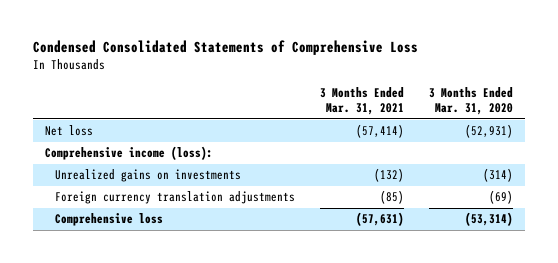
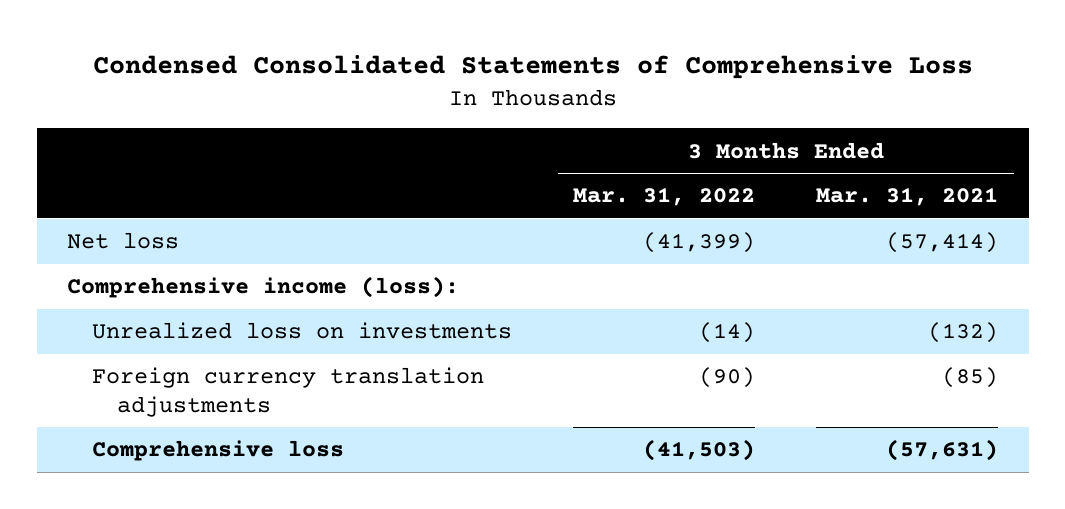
- | 3 Months Ended Mar. 31, 2021 | 3 Months Ended Mar. 31, 2020
+ | 3 Months Ended Mar. 31, 2022 | 3 Months Ended Mar. 31, 2021
- Unrealized gains on investments | (132) | (314)
+ Unrealized loss on investments | (14) | (132)

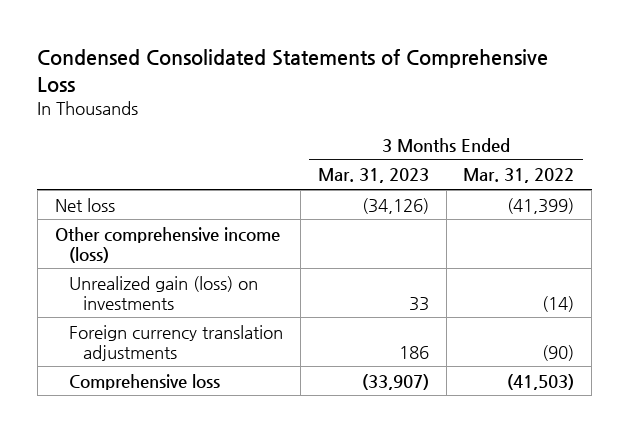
- | 3 Months Ended Mar. 31, 2022 | 3 Months Ended Mar. 31, 2021
+ | 3 Months Ended Mar. 31, 2023 | 3 Months Ended Mar. 31, 2022
- Comprehensive income (loss):
- Unrealized loss on investments | (14) | (132)
+ Other comprehensive income (loss)
+ Unrealized gain (loss) on investments | 33 | (14)

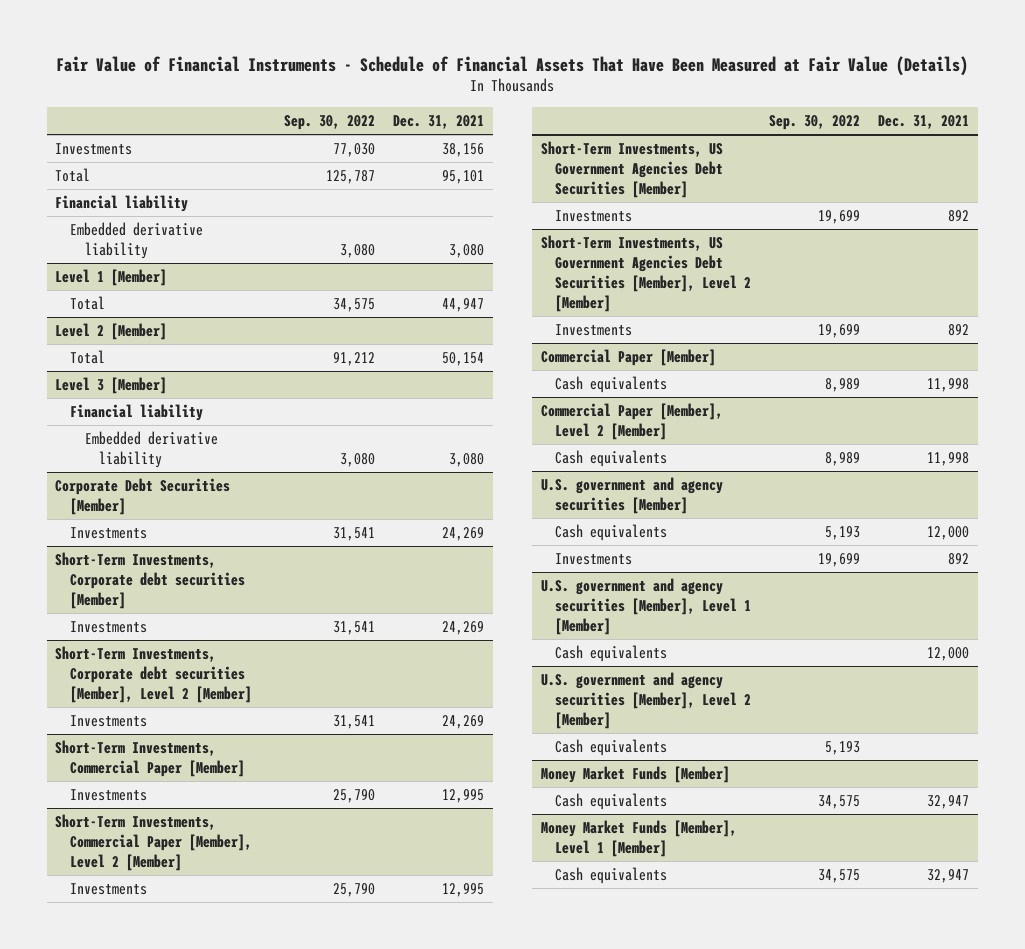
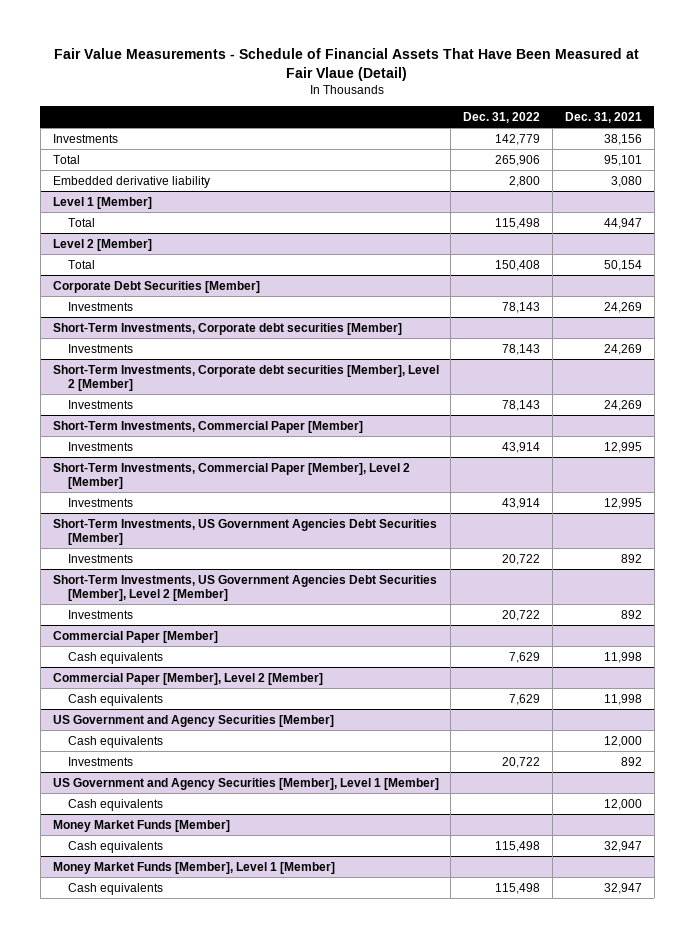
- Fair Value of Financial Instruments - Schedule of Financial Assets That Have Been Measured at Fair Value (Details)
+ Fair Value Measurements - Schedule of Financial Assets That Have Been Measured at Fair Vlaue (Detail)
- | Sep. 30, 2022 | Dec. 31, 2021
+ | Dec. 31, 2022 | Dec. 31, 2021
- Financial liability
- Level 3 [Member]
- Financial liability
- Embedded derivative liability | 3,080 | 3,080
- U.S. government and agency securities [Member]
+ US Government and Agency Securities [Member]
- U.S. government and agency securities [Member], Level 1 [Member]
+ US Government and Agency Securities [Member], Level 1 [Member]
- U.S. government and agency securities [Member], Level 2 [Member]
- Cash equivalents | 5,193 |

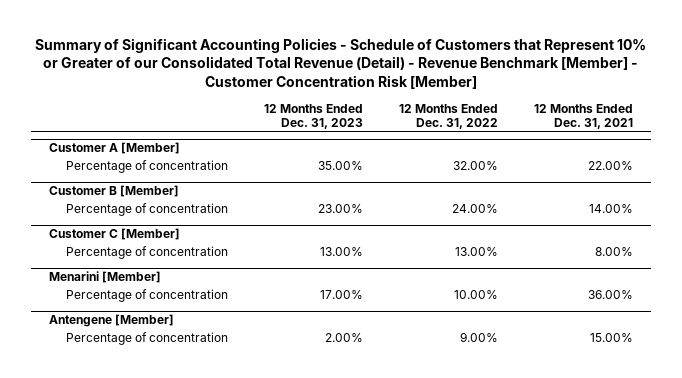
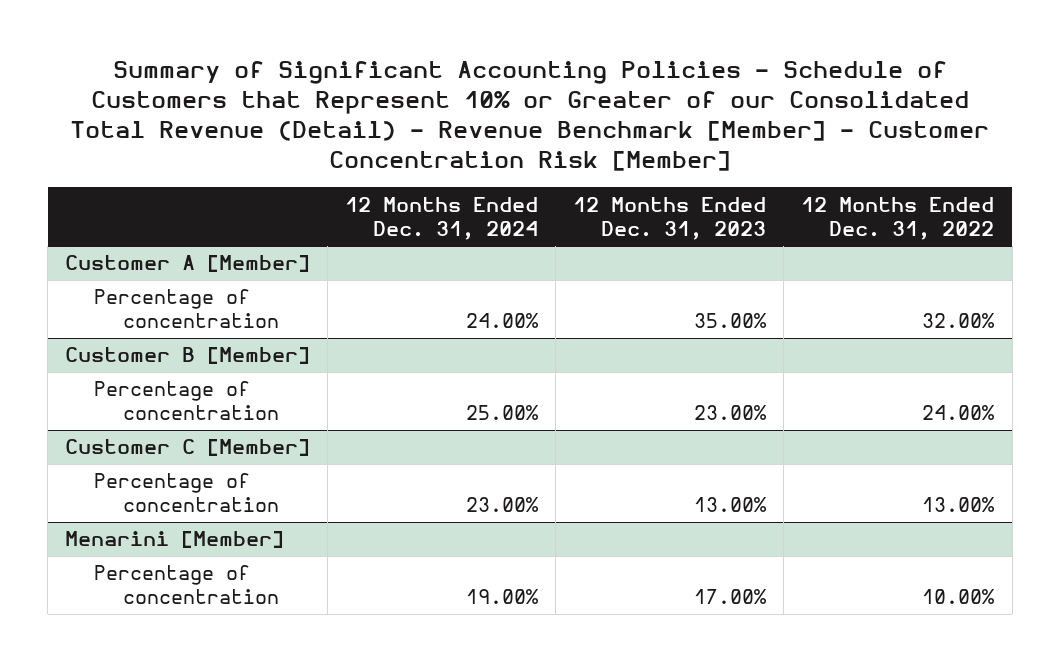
- | 12 Months Ended Dec. 31, 2023 | 12 Months Ended Dec. 31, 2022 | 12 Months Ended Dec. 31, 2021
+ | 12 Months Ended Dec. 31, 2024 | 12 Months Ended Dec. 31, 2023 | 12 Months Ended Dec. 31, 2022
- Antengene [Member]
- Percentage of concentration | 2.00% | 9.00% | 15.00%

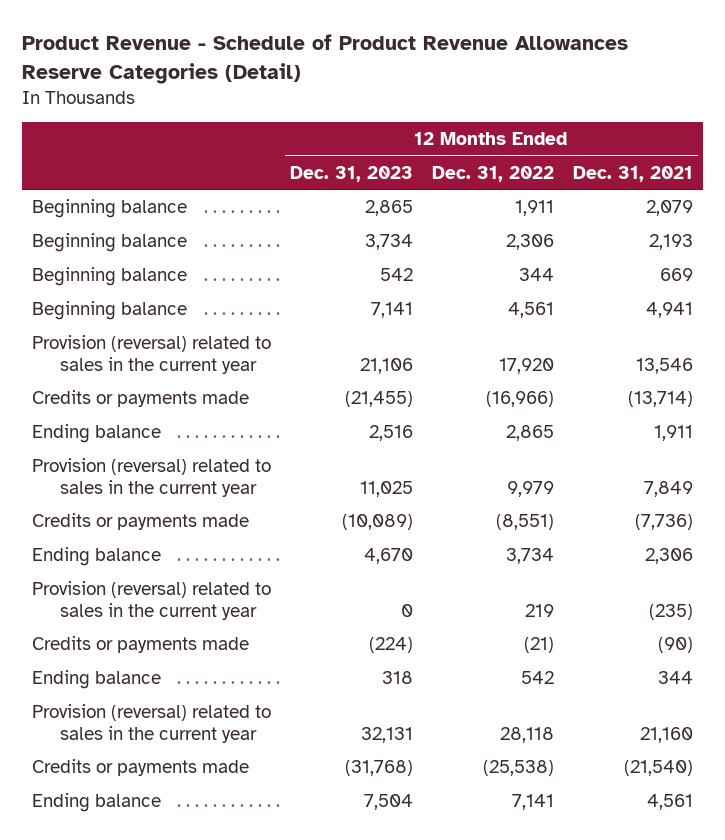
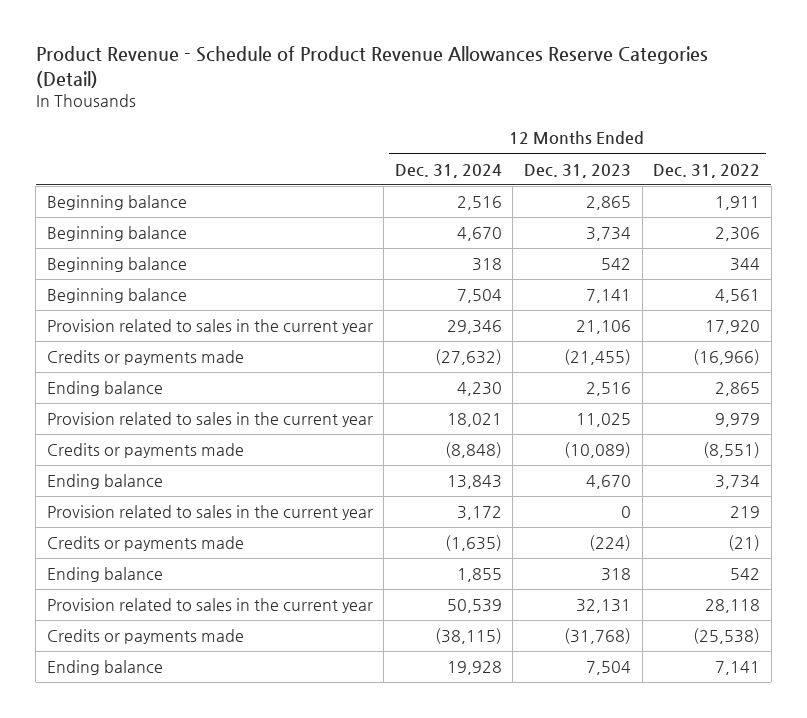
- | 12 Months Ended Dec. 31, 2023 | 12 Months Ended Dec. 31, 2022 | 12 Months Ended Dec. 31, 2021
+ | 12 Months Ended Dec. 31, 2024 | 12 Months Ended Dec. 31, 2023 | 12 Months Ended Dec. 31, 2022
- Provision (reversal) related to sales in the current year | 21,106 | 17,920 | 13,546
+ Provision related to sales in the current year | 29,346 | 21,106 | 17,920
- Provision (reversal) related to sales in the current year | 11,025 | 9,979 | 7,849
+ Provision related to sales in the current year | 18,021 | 11,025 | 9,979
- Provision (reversal) related to sales in the current year | 0 | 219 | (235)
+ Provision related to sales in the current year | 3,172 | 0 | 219
- Provision (reversal) related to sales in the current year | 32,131 | 28,118 | 21,160
+ Provision related to sales in the current year | 50,539 | 32,131 | 28,118

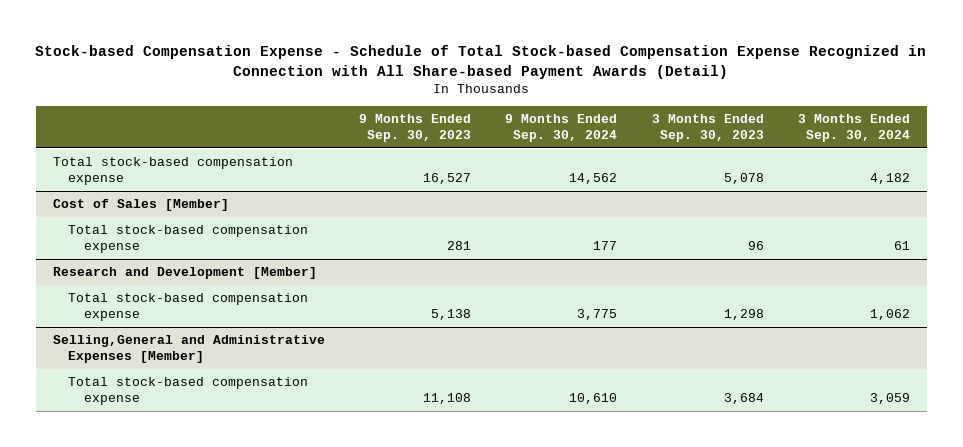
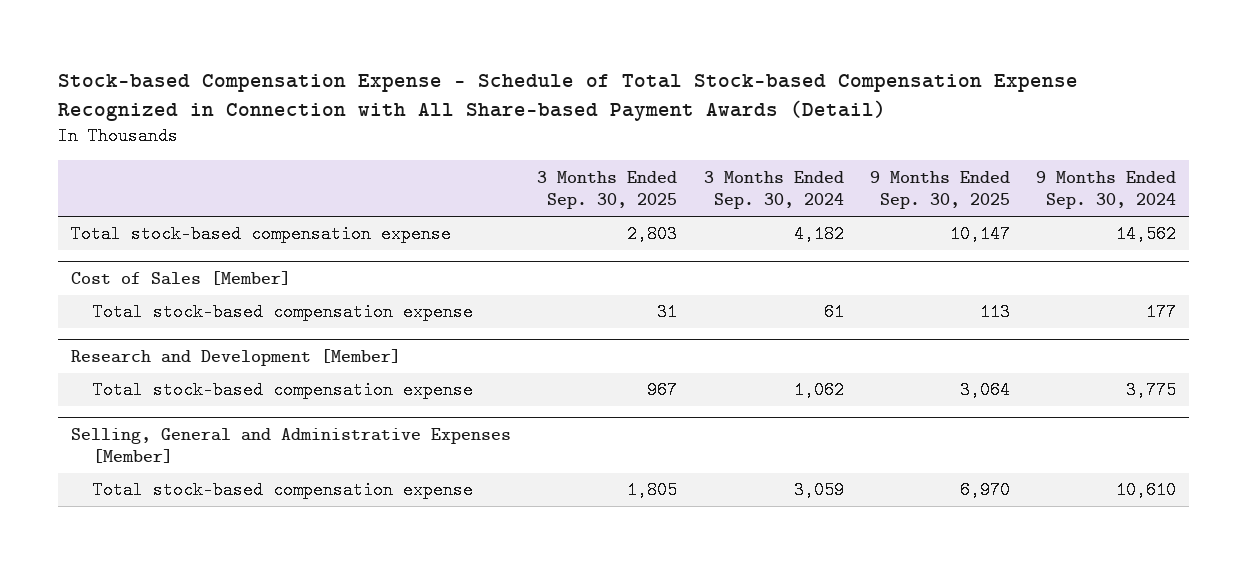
- | 9 Months Ended Sep. 30, 2023 | 9 Months Ended Sep. 30, 2024 | 3 Months Ended Sep. 30, 2023 | 3 Months Ended Sep. 30, 2024
+ | 3 Months Ended Sep. 30, 2025 | 3 Months Ended Sep. 30, 2024 | 9 Months Ended Sep. 30, 2025 | 9 Months Ended Sep. 30, 2024
- Selling,General and Administrative Expenses [Member]
+ Selling, General and Administrative Expenses [Member]

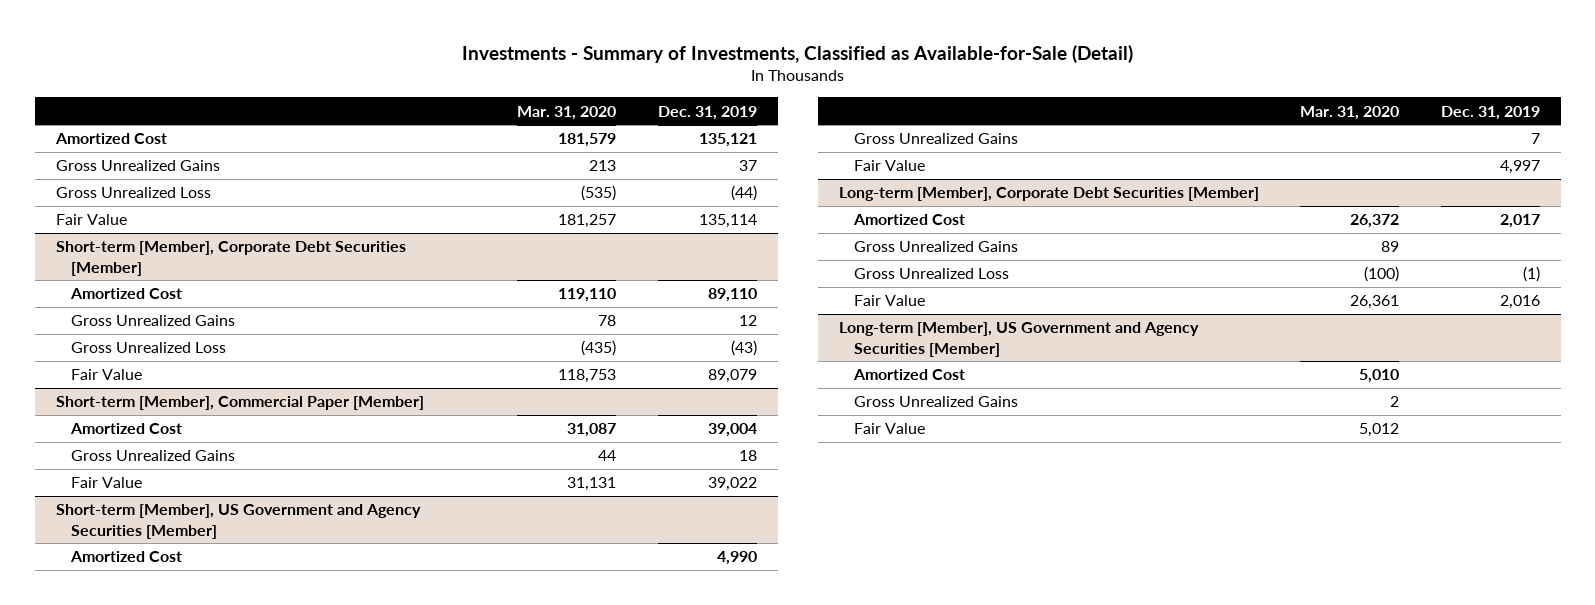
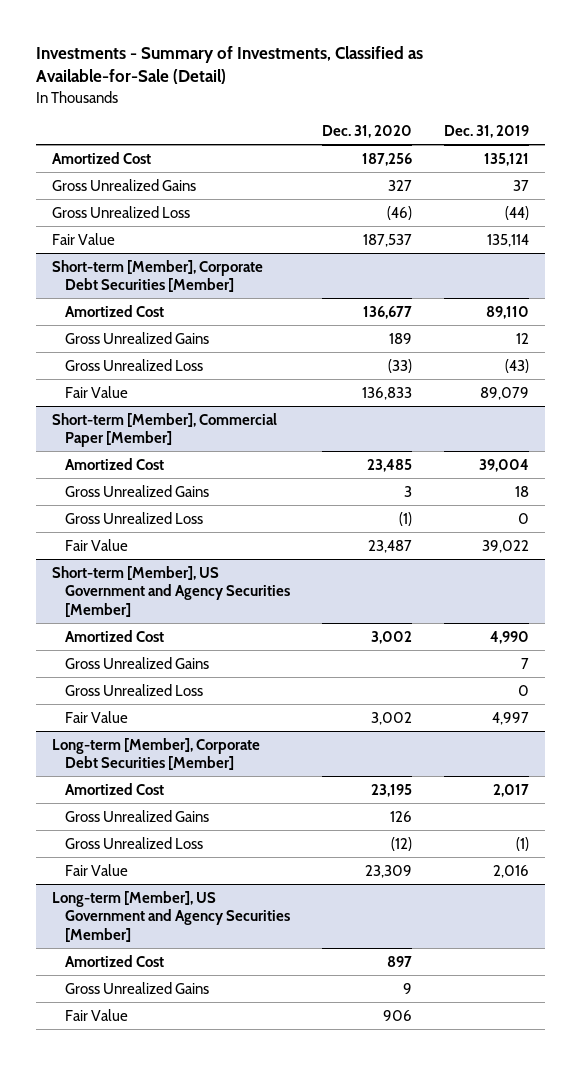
- | Mar. 31, 2020 | Dec. 31, 2019
+ | Dec. 31, 2020 | Dec. 31, 2019
@ Short-term [Member], Commercial Paper [Member]
+ Gross Unrealized Loss | (1) | 0
@ Short-term [Member], US Government and Agency Securities [Member]
+ Gross Unrealized Loss | | 0

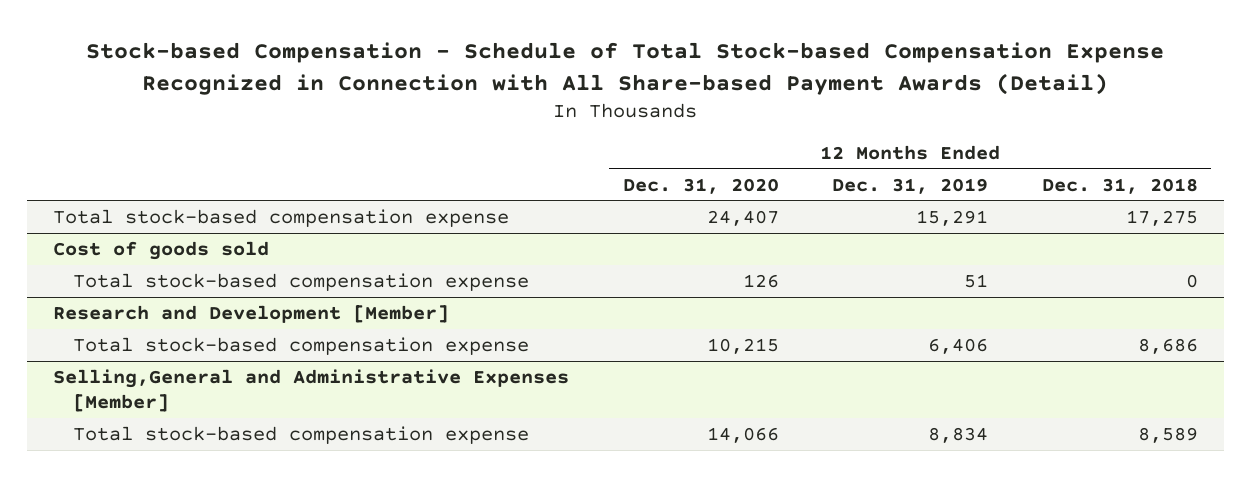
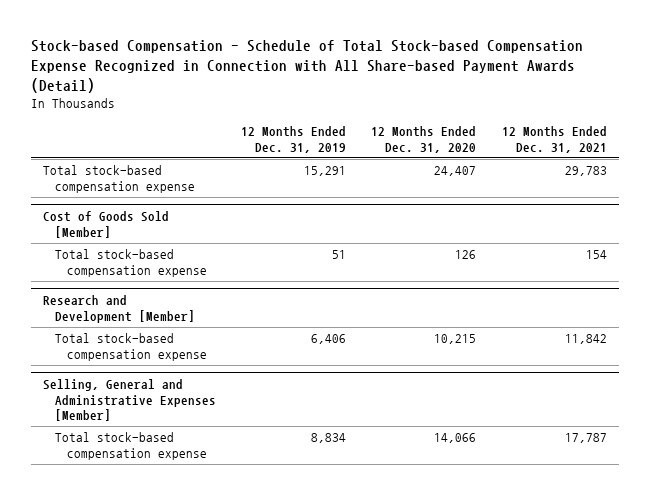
- | 12 Months Ended Dec. 31, 2020 | 12 Months Ended Dec. 31, 2019 | 12 Months Ended Dec. 31, 2018
+ | 12 Months Ended Dec. 31, 2019 | 12 Months Ended Dec. 31, 2020 | 12 Months Ended Dec. 31, 2021
- Cost of goods sold
+ Cost of Goods Sold [Member]
- Selling,General and Administrative Expenses [Member]
+ Selling, General and Administrative Expenses [Member]

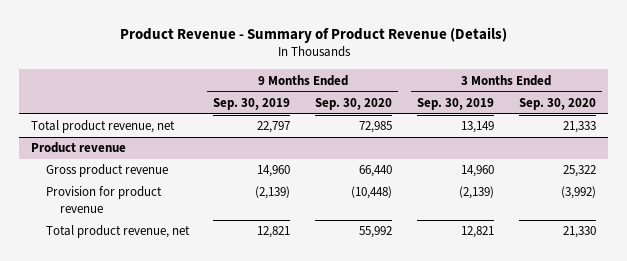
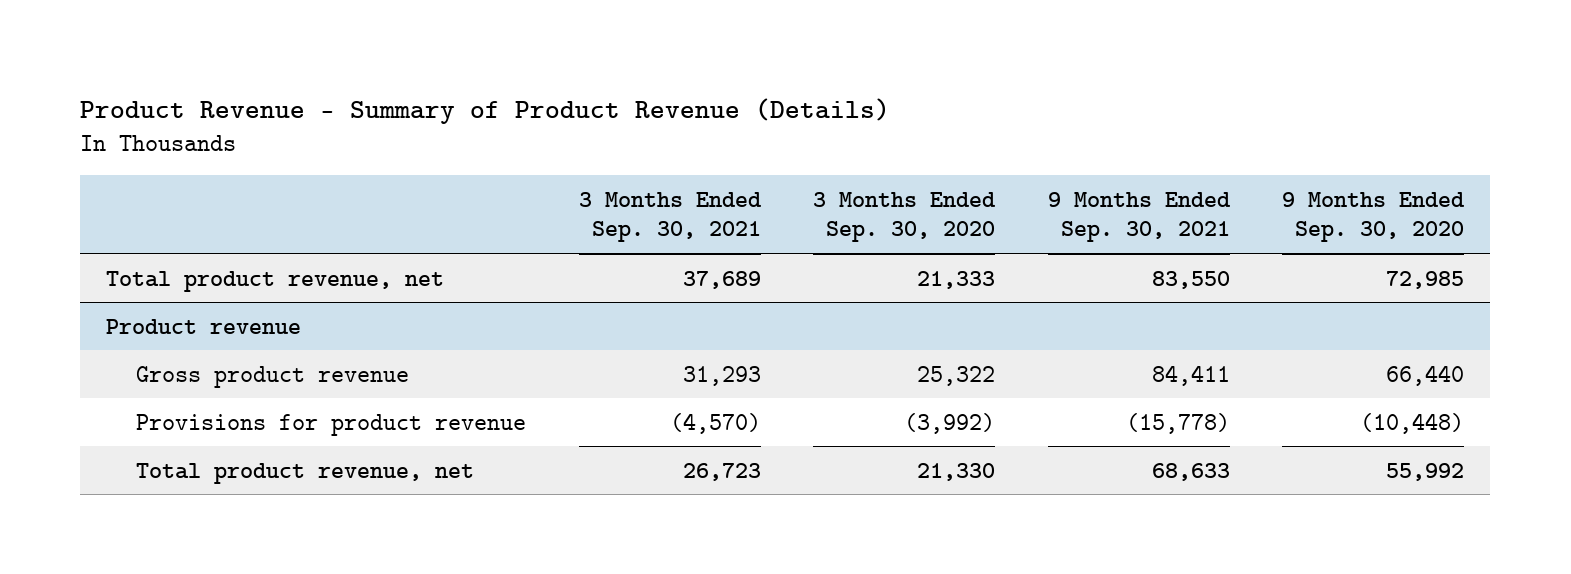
- | 9 Months Ended Sep. 30, 2019 | 9 Months Ended Sep. 30, 2020 | 3 Months Ended Sep. 30, 2019 | 3 Months Ended Sep. 30, 2020
+ | 3 Months Ended Sep. 30, 2021 | 3 Months Ended Sep. 30, 2020 | 9 Months Ended Sep. 30, 2021 | 9 Months Ended Sep. 30, 2020
@ Product revenue
- Provision for product revenue | (2,139) | (10,448) | (2,139) | (3,992)
+ Provisions for product revenue | (4,570) | (3,992) | (15,778) | (10,448)

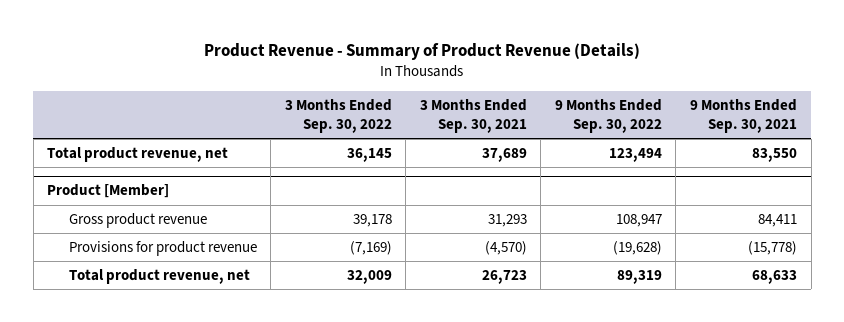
- | 3 Months Ended Sep. 30, 2021 | 3 Months Ended Sep. 30, 2020 | 9 Months Ended Sep. 30, 2021 | 9 Months Ended Sep. 30, 2020
+ | 3 Months Ended Sep. 30, 2022 | 3 Months Ended Sep. 30, 2021 | 9 Months Ended Sep. 30, 2022 | 9 Months Ended Sep. 30, 2021
- Product revenue
+ Product [Member]

